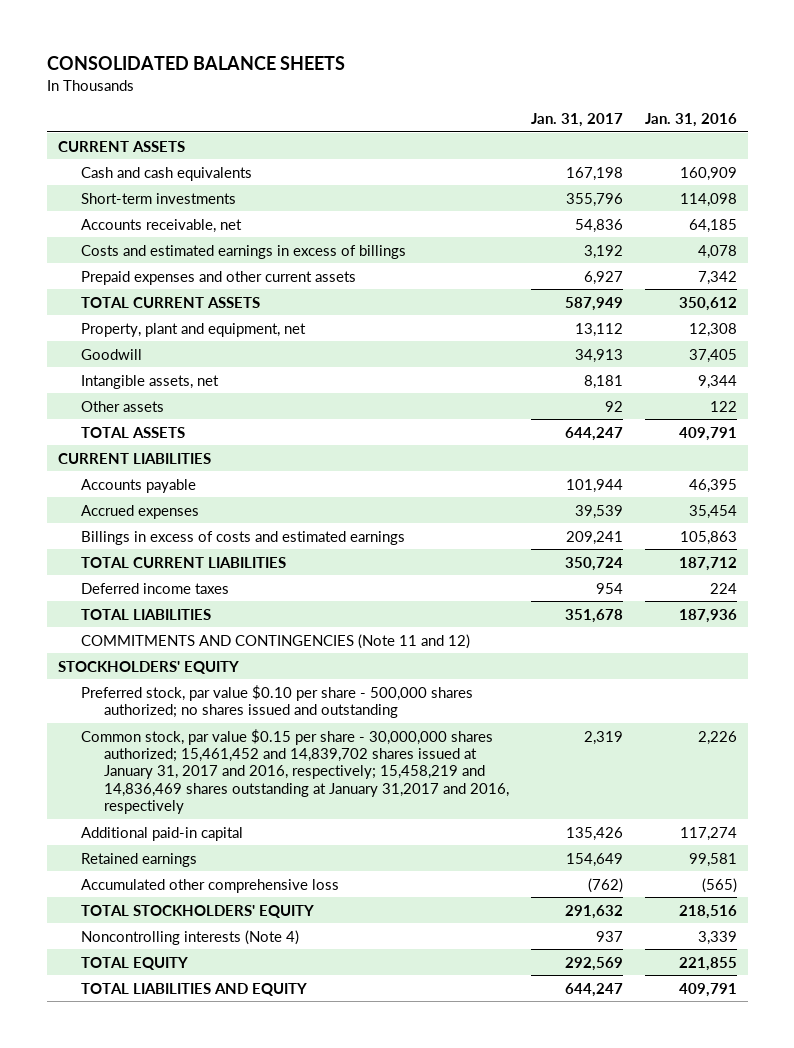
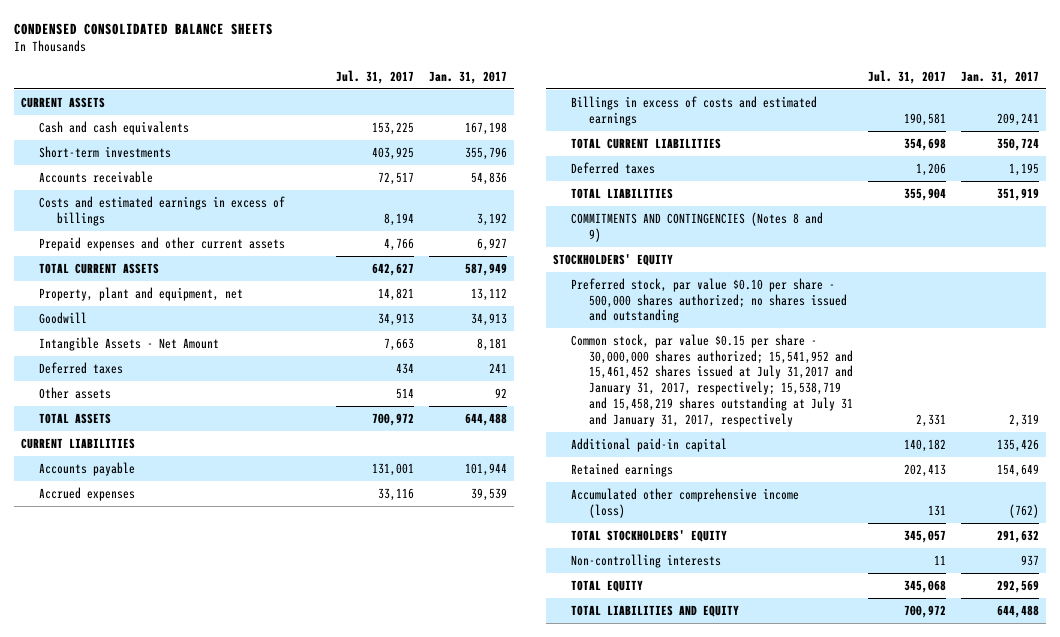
- CONSOLIDATED BALANCE SHEETS
+ CONDENSED CONSOLIDATED BALANCE SHEETS
- | Jan. 31, 2017 | Jan. 31, 2016
+ | Jul. 31, 2017 | Jan. 31, 2017
- Accounts receivable, net | 54,836 | 64,185
+ Accounts receivable | 72,517 | 54,836
- Intangible assets, net | 8,181 | 9,344
+ Intangible Assets - Net Amount | 7,663 | 8,181
+ Deferred taxes | 434 | 241
- TOTAL ASSETS | 644,247 | 409,791
+ TOTAL ASSETS | 700,972 | 644,488
- Deferred income taxes | 954 | 224
- TOTAL LIABILITIES | 351,678 | 187,936
- COMMITMENTS AND CONTINGENCIES (Note 11 and 12)
+ Deferred taxes | 1,206 | 1,195
+ TOTAL LIABILITIES | 355,904 | 351,919
+ COMMITMENTS AND CONTINGENCIES (Notes 8 and 9)
- Common stock, par value $0.15 per share - 30,000,000 shares authorized; 15,461,452 and 14,839,702 shares issued at January 31, 2017 and 2016, respectively; 15,458,219 and 14,836,469 shares outstanding at January 31,2017 and 2016, respectively | 2,319 | 2,226
+ Common stock, par value $0.15 per share - 30,000,000 shares authorized; 15,541,952 and 15,461,452 shares issued at July 31,2017 and January 31, 2017, respectively; 15,538,719 and 15,458,219 shares outstanding at July 31 and January 31, 2017, respectively | 2,331 | 2,319
- Accumulated other comprehensive loss | (762) | (565)
+ Accumulated other comprehensive income (loss) | 131 | (762)
- Noncontrolling interests (Note 4) | 937 | 3,339
+ Non-controlling interests | 11 | 937
- TOTAL LIABILITIES AND EQUITY | 644,247 | 409,791
+ TOTAL LIABILITIES AND EQUITY | 700,972 | 644,488

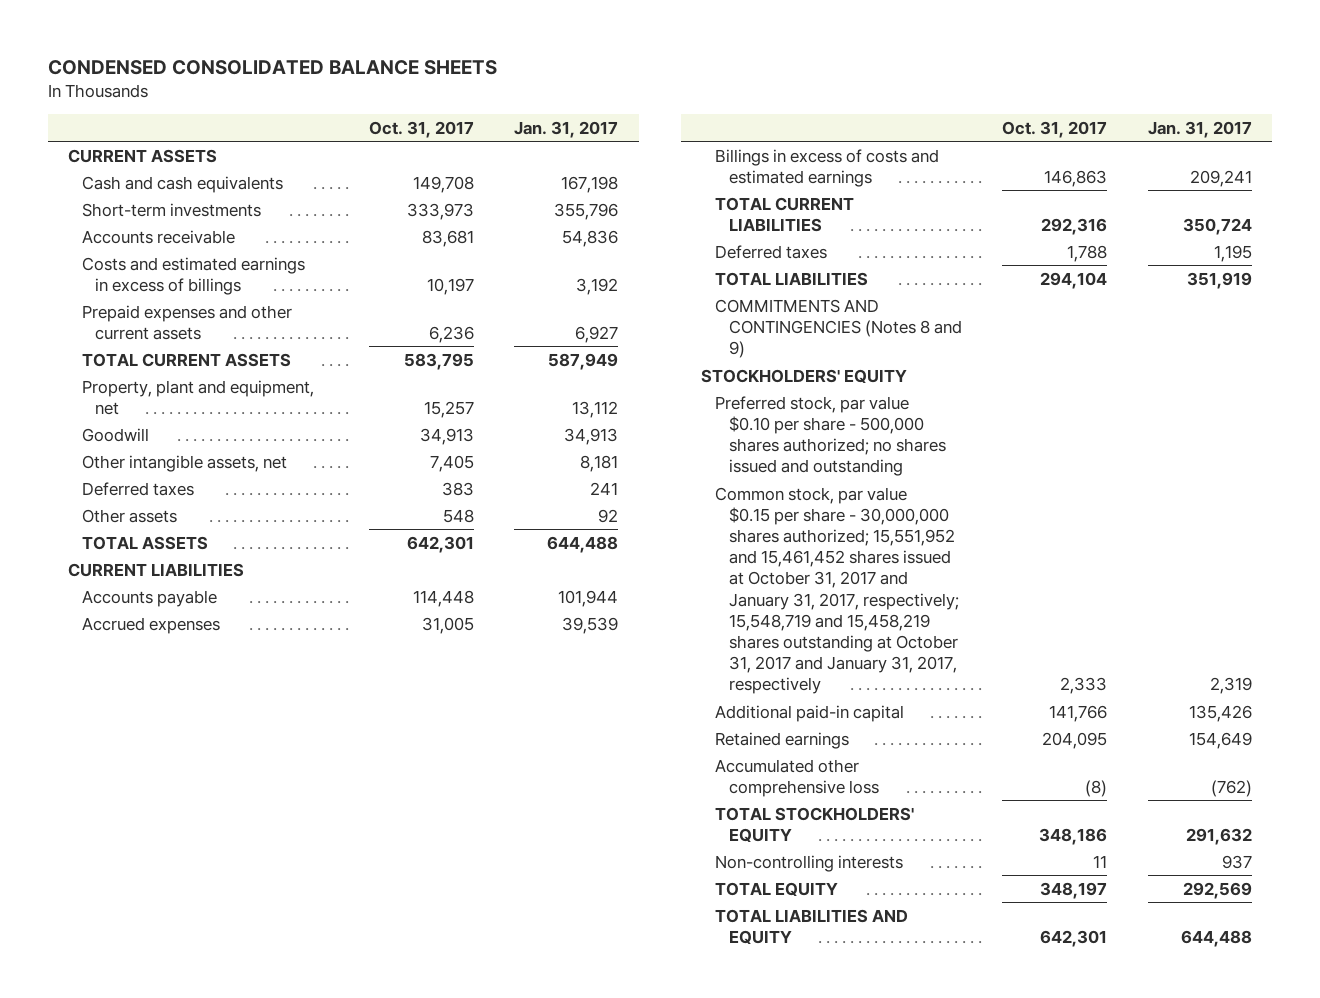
- | Jul. 31, 2017 | Jan. 31, 2017
+ | Oct. 31, 2017 | Jan. 31, 2017
- Intangible Assets - Net Amount | 7,663 | 8,181
+ Other intangible assets, net | 7,405 | 8,181
- Common stock, par value $0.15 per share - 30,000,000 shares authorized; 15,541,952 and 15,461,452 shares issued at July 31,2017 and January 31, 2017, respectively; 15,538,719 and 15,458,219 shares outstanding at July 31 and January 31, 2017, respectively | 2,331 | 2,319
+ Common stock, par value $0.15 per share - 30,000,000 shares authorized; 15,551,952 and 15,461,452 shares issued at October 31, 2017 and January 31, 2017, respectively; 15,548,719 and 15,458,219 shares outstanding at October 31, 2017 and January 31, 2017, respectively | 2,333 | 2,319
- Accumulated other comprehensive income (loss) | 131 | (762)
+ Accumulated other comprehensive loss | (8) | (762)

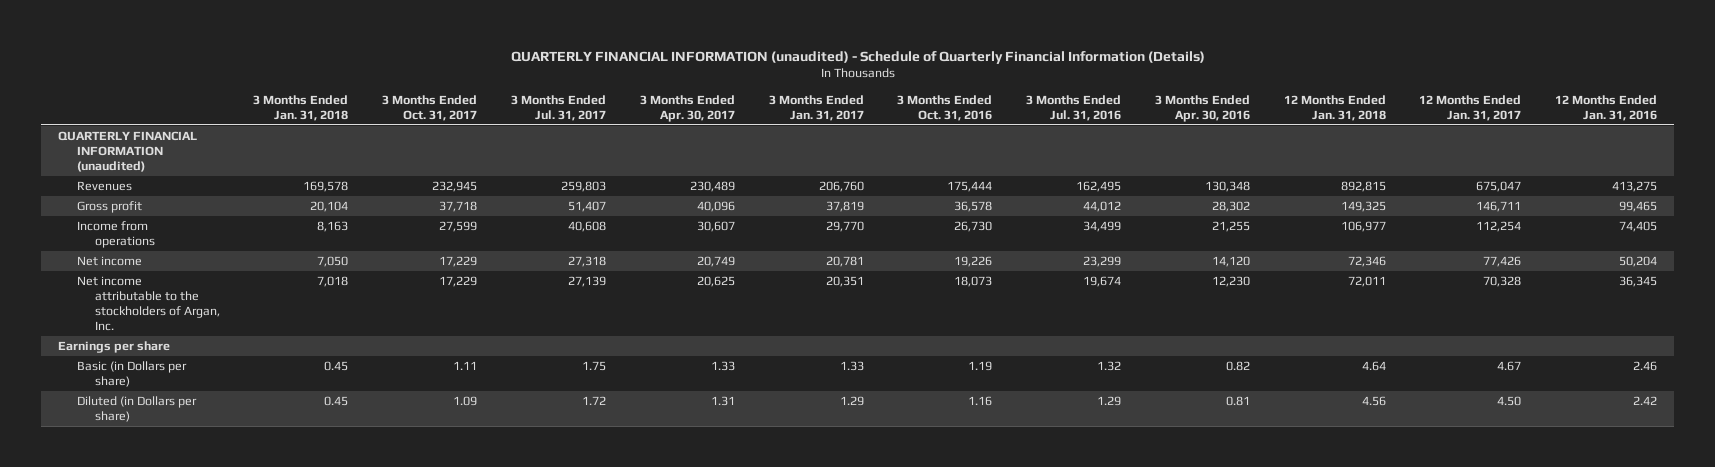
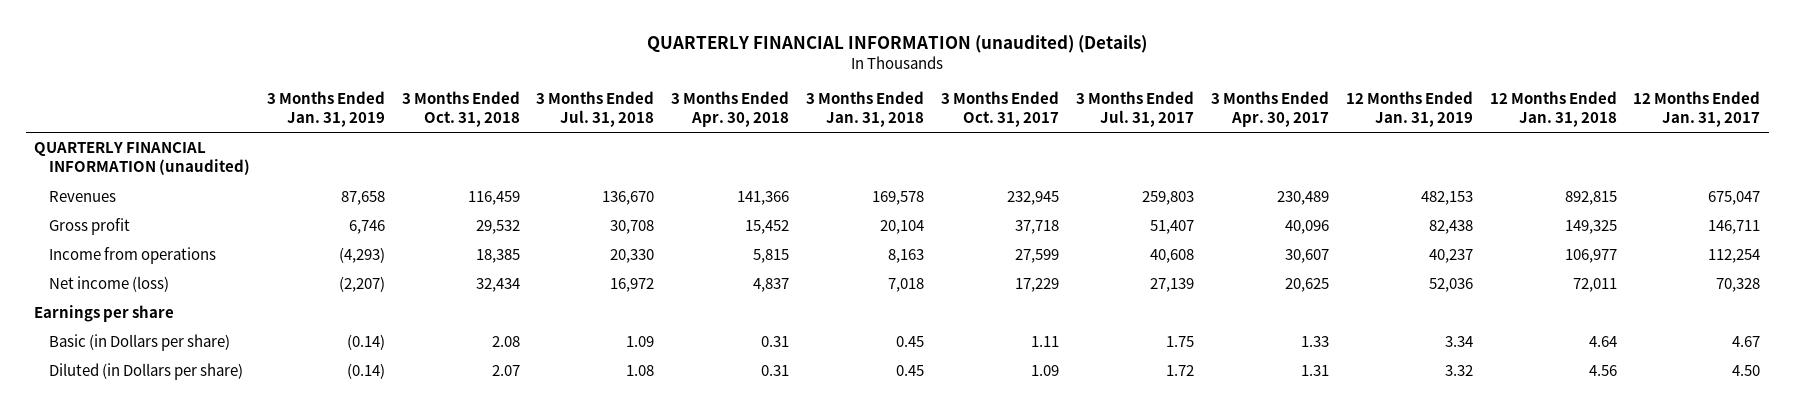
- QUARTERLY FINANCIAL INFORMATION (unaudited) - Schedule of Quarterly Financial Information (Details)
+ QUARTERLY FINANCIAL INFORMATION (unaudited) (Details)
- | 3 Months Ended Jan. 31, 2018 | 3 Months Ended Oct. 31, 2017 | 3 Months Ended Jul. 31, 2017 | 3 Months Ended Apr. 30, 2017 | 3 Months Ended Jan. 31, 2017 | 3 Months Ended Oct. 31, 2016 | 3 Months Ended Jul. 31, 2016 | 3 Months Ended Apr. 30, 2016 | 12 Months Ended Jan. 31, 2018 | 12 Months Ended Jan. 31, 2017 | 12 Months Ended Jan. 31, 2016
+ | 3 Months Ended Jan. 31, 2019 | 3 Months Ended Oct. 31, 2018 | 3 Months Ended Jul. 31, 2018 | 3 Months Ended Apr. 30, 2018 | 3 Months Ended Jan. 31, 2018 | 3 Months Ended Oct. 31, 2017 | 3 Months Ended Jul. 31, 2017 | 3 Months Ended Apr. 30, 2017 | 12 Months Ended Jan. 31, 2019 | 12 Months Ended Jan. 31, 2018 | 12 Months Ended Jan. 31, 2017
- Net income | 7,050 | 17,229 | 27,318 | 20,749 | 20,781 | 19,226 | 23,299 | 14,120 | 72,346 | 77,426 | 50,204
- Net income attributable to the stockholders of Argan, Inc. | 7,018 | 17,229 | 27,139 | 20,625 | 20,351 | 18,073 | 19,674 | 12,230 | 72,011 | 70,328 | 36,345
+ Net income (loss) | (2,207) | 32,434 | 16,972 | 4,837 | 7,018 | 17,229 | 27,139 | 20,625 | 52,036 | 72,011 | 70,328

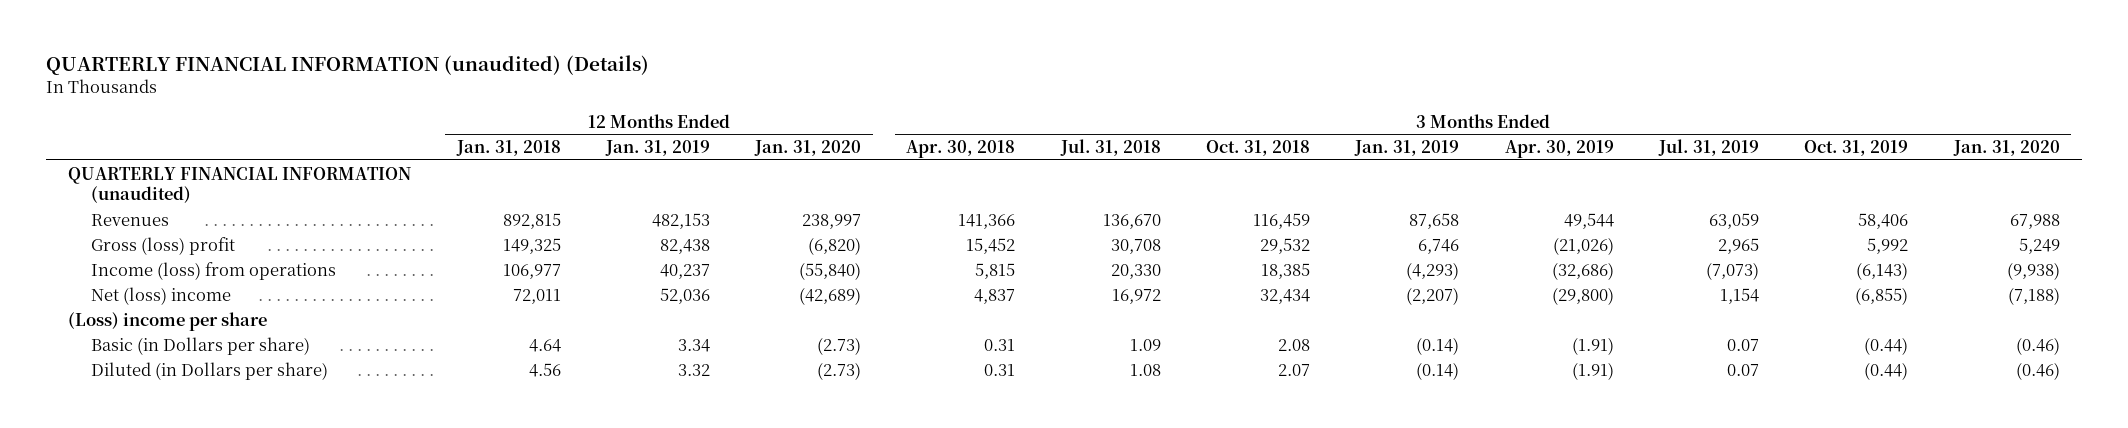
- | 3 Months Ended Jan. 31, 2019 | 3 Months Ended Oct. 31, 2018 | 3 Months Ended Jul. 31, 2018 | 3 Months Ended Apr. 30, 2018 | 3 Months Ended Jan. 31, 2018 | 3 Months Ended Oct. 31, 2017 | 3 Months Ended Jul. 31, 2017 | 3 Months Ended Apr. 30, 2017 | 12 Months Ended Jan. 31, 2019 | 12 Months Ended Jan. 31, 2018 | 12 Months Ended Jan. 31, 2017
+ | 12 Months Ended Jan. 31, 2018 | 12 Months Ended Jan. 31, 2019 | 12 Months Ended Jan. 31, 2020 | 3 Months Ended Apr. 30, 2018 | 3 Months Ended Jul. 31, 2018 | 3 Months Ended Oct. 31, 2018 | 3 Months Ended Jan. 31, 2019 | 3 Months Ended Apr. 30, 2019 | 3 Months Ended Jul. 31, 2019 | 3 Months Ended Oct. 31, 2019 | 3 Months Ended Jan. 31, 2020
- Gross profit | 6,746 | 29,532 | 30,708 | 15,452 | 20,104 | 37,718 | 51,407 | 40,096 | 82,438 | 149,325 | 146,711
- Income from operations | (4,293) | 18,385 | 20,330 | 5,815 | 8,163 | 27,599 | 40,608 | 30,607 | 40,237 | 106,977 | 112,254
- Net income (loss) | (2,207) | 32,434 | 16,972 | 4,837 | 7,018 | 17,229 | 27,139 | 20,625 | 52,036 | 72,011 | 70,328
- Earnings per share
+ Gross (loss) profit | 149,325 | 82,438 | (6,820) | 15,452 | 30,708 | 29,532 | 6,746 | (21,026) | 2,965 | 5,992 | 5,249
+ Income (loss) from operations | 106,977 | 40,237 | (55,840) | 5,815 | 20,330 | 18,385 | (4,293) | (32,686) | (7,073) | (6,143) | (9,938)
+ Net (loss) income | 72,011 | 52,036 | (42,689) | 4,837 | 16,972 | 32,434 | (2,207) | (29,800) | 1,154 | (6,855) | (7,188)
+ (Loss) income per share

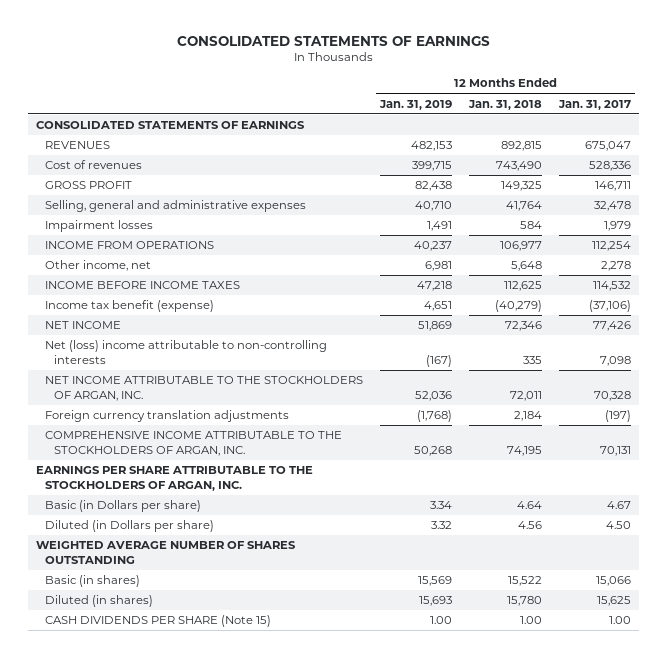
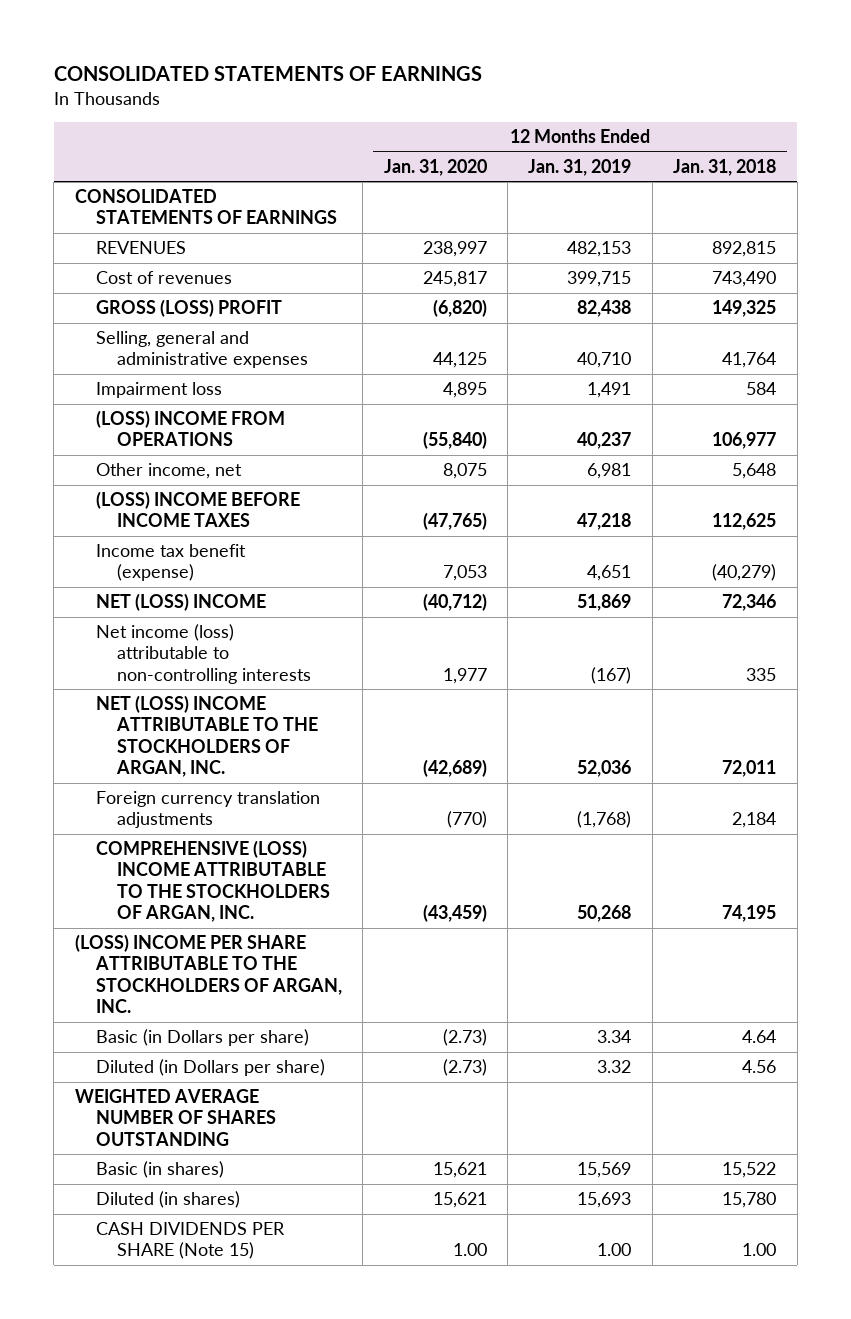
- | 12 Months Ended Jan. 31, 2019 | 12 Months Ended Jan. 31, 2018 | 12 Months Ended Jan. 31, 2017
+ | 12 Months Ended Jan. 31, 2020 | 12 Months Ended Jan. 31, 2019 | 12 Months Ended Jan. 31, 2018
- GROSS PROFIT | 82,438 | 149,325 | 146,711
+ GROSS (LOSS) PROFIT | (6,820) | 82,438 | 149,325
- Impairment losses | 1,491 | 584 | 1,979
- INCOME FROM OPERATIONS | 40,237 | 106,977 | 112,254
+ Impairment loss | 4,895 | 1,491 | 584
+ (LOSS) INCOME FROM OPERATIONS | (55,840) | 40,237 | 106,977
- INCOME BEFORE INCOME TAXES | 47,218 | 112,625 | 114,532
+ (LOSS) INCOME BEFORE INCOME TAXES | (47,765) | 47,218 | 112,625
- NET INCOME | 51,869 | 72,346 | 77,426
- Net (loss) income attributable to non-controlling interests | (167) | 335 | 7,098
- NET INCOME ATTRIBUTABLE TO THE STOCKHOLDERS OF ARGAN, INC. | 52,036 | 72,011 | 70,328
+ NET (LOSS) INCOME | (40,712) | 51,869 | 72,346
+ Net income (loss) attributable to non-controlling interests | 1,977 | (167) | 335
+ NET (LOSS) INCOME ATTRIBUTABLE TO THE STOCKHOLDERS OF ARGAN, INC. | (42,689) | 52,036 | 72,011
- COMPREHENSIVE INCOME ATTRIBUTABLE TO THE STOCKHOLDERS OF ARGAN, INC. | 50,268 | 74,195 | 70,131
- EARNINGS PER SHARE ATTRIBUTABLE TO THE STOCKHOLDERS OF ARGAN, INC.
+ COMPREHENSIVE (LOSS) INCOME ATTRIBUTABLE TO THE STOCKHOLDERS OF ARGAN, INC. | (43,459) | 50,268 | 74,195
+ (LOSS) INCOME PER SHARE ATTRIBUTABLE TO THE STOCKHOLDERS OF ARGAN, INC.

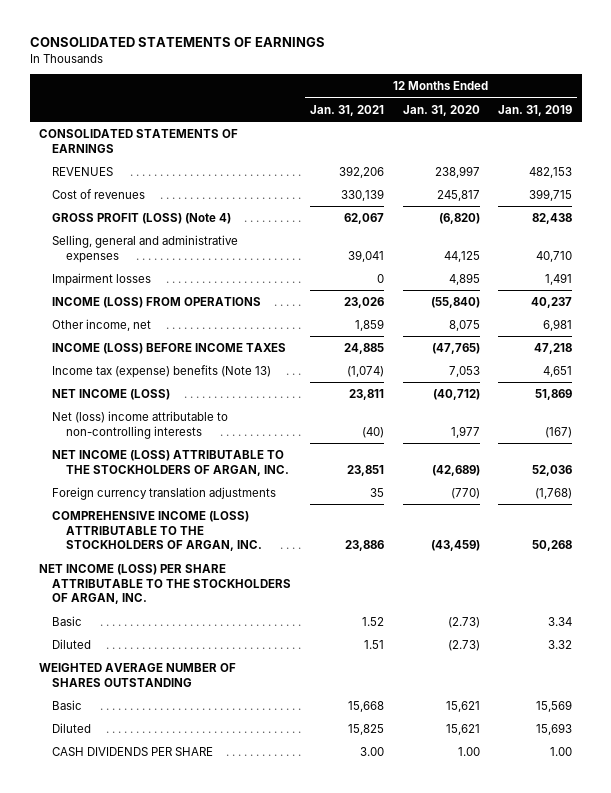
- | 12 Months Ended Jan. 31, 2020 | 12 Months Ended Jan. 31, 2019 | 12 Months Ended Jan. 31, 2018
+ | 12 Months Ended Jan. 31, 2021 | 12 Months Ended Jan. 31, 2020 | 12 Months Ended Jan. 31, 2019
- GROSS (LOSS) PROFIT | (6,820) | 82,438 | 149,325
+ GROSS PROFIT (LOSS) (Note 4) | 62,067 | (6,820) | 82,438
- Impairment loss | 4,895 | 1,491 | 584
- (LOSS) INCOME FROM OPERATIONS | (55,840) | 40,237 | 106,977
+ Impairment losses | 0 | 4,895 | 1,491
+ INCOME (LOSS) FROM OPERATIONS | 23,026 | (55,840) | 40,237
- (LOSS) INCOME BEFORE INCOME TAXES | (47,765) | 47,218 | 112,625
- Income tax benefit (expense) | 7,053 | 4,651 | (40,279)
- NET (LOSS) INCOME | (40,712) | 51,869 | 72,346
- Net income (loss) attributable to non-controlling interests | 1,977 | (167) | 335
- NET (LOSS) INCOME ATTRIBUTABLE TO THE STOCKHOLDERS OF ARGAN, INC. | (42,689) | 52,036 | 72,011
+ INCOME (LOSS) BEFORE INCOME TAXES | 24,885 | (47,765) | 47,218
+ Income tax (expense) benefits (Note 13) | (1,074) | 7,053 | 4,651
+ NET INCOME (LOSS) | 23,811 | (40,712) | 51,869
+ Net (loss) income attributable to non-controlling interests | (40) | 1,977 | (167)
+ NET INCOME (LOSS) ATTRIBUTABLE TO THE STOCKHOLDERS OF ARGAN, INC. | 23,851 | (42,689) | 52,036
- COMPREHENSIVE (LOSS) INCOME ATTRIBUTABLE TO THE STOCKHOLDERS OF ARGAN, INC. | (43,459) | 50,268 | 74,195
- (LOSS) INCOME PER SHARE ATTRIBUTABLE TO THE STOCKHOLDERS OF ARGAN, INC.
- Basic (in Dollars per share) | (2.73) | 3.34 | 4.64
- Diluted (in Dollars per share) | (2.73) | 3.32 | 4.56
+ COMPREHENSIVE INCOME (LOSS) ATTRIBUTABLE TO THE STOCKHOLDERS OF ARGAN, INC. | 23,886 | (43,459) | 50,268
+ NET INCOME (LOSS) PER SHARE ATTRIBUTABLE TO THE STOCKHOLDERS OF ARGAN, INC.
+ Basic | 1.52 | (2.73) | 3.34
+ Diluted | 1.51 | (2.73) | 3.32
- Basic (in shares) | 15,621 | 15,569 | 15,522
- Diluted (in shares) | 15,621 | 15,693 | 15,780
- CASH DIVIDENDS PER SHARE (Note 15) | 1.00 | 1.00 | 1.00
+ Basic | 15,668 | 15,621 | 15,569
+ Diluted | 15,825 | 15,621 | 15,693
+ CASH DIVIDENDS PER SHARE | 3.00 | 1.00 | 1.00

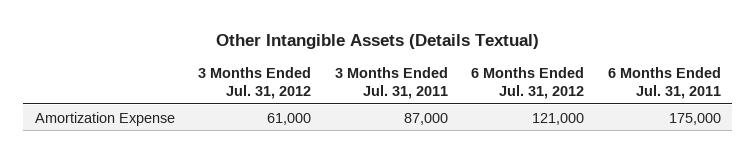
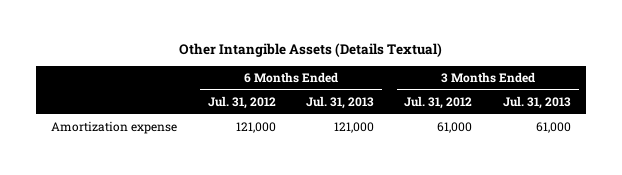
- | 3 Months Ended Jul. 31, 2012 | 3 Months Ended Jul. 31, 2011 | 6 Months Ended Jul. 31, 2012 | 6 Months Ended Jul. 31, 2011
+ | 6 Months Ended Jul. 31, 2012 | 6 Months Ended Jul. 31, 2013 | 3 Months Ended Jul. 31, 2012 | 3 Months Ended Jul. 31, 2013
- Amortization Expense | 61,000 | 87,000 | 121,000 | 175,000
+ Amortization expense | 121,000 | 121,000 | 61,000 | 61,000

